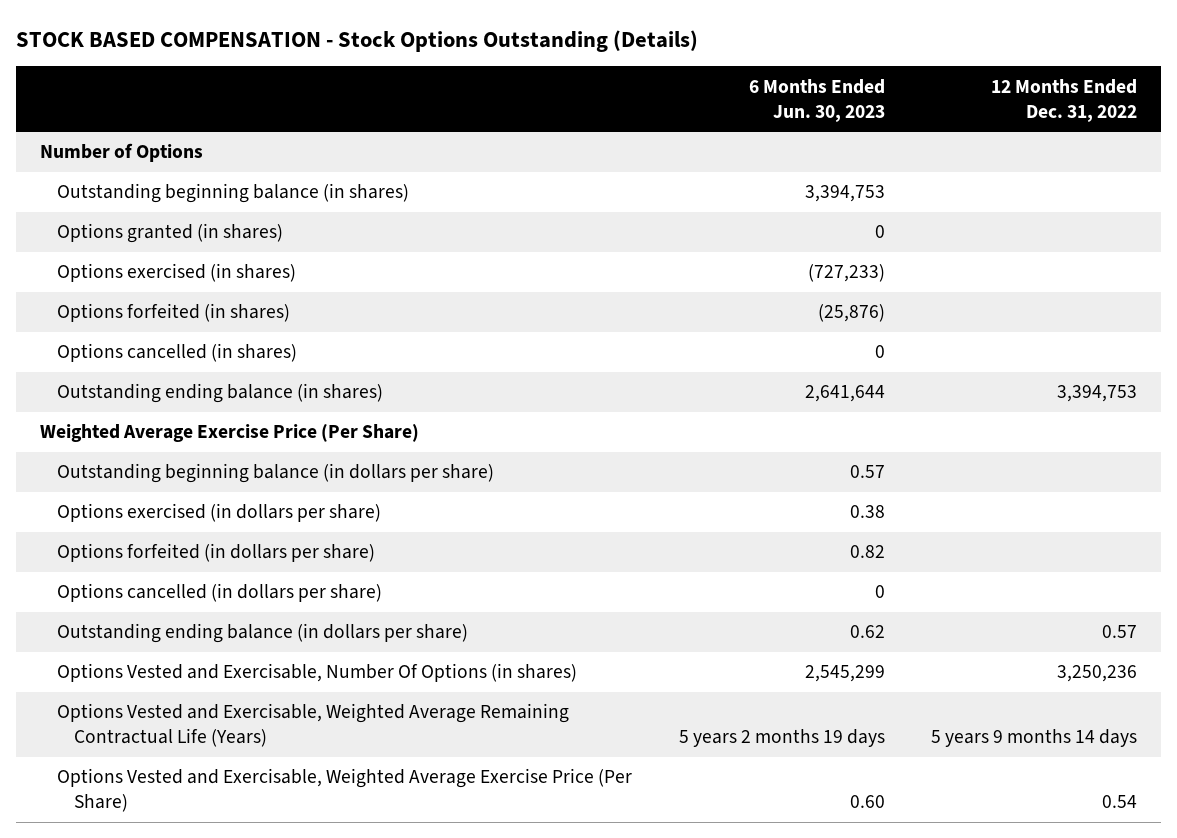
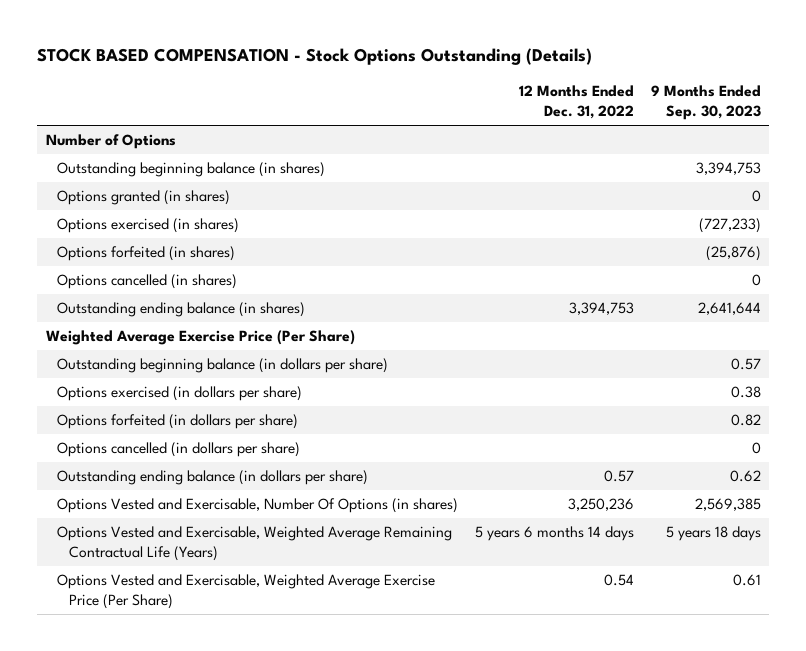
- | 6 Months Ended Jun. 30, 2023 | 12 Months Ended Dec. 31, 2022
+ | 12 Months Ended Dec. 31, 2022 | 9 Months Ended Sep. 30, 2023
- Options Vested and Exercisable, Weighted Average Remaining Contractual Life (Years) | 5 years 2 months 19 days | 5 years 9 months 14 days
+ Options Vested and Exercisable, Weighted Average Remaining Contractual Life (Years) | 5 years 6 months 14 days | 5 years 18 days

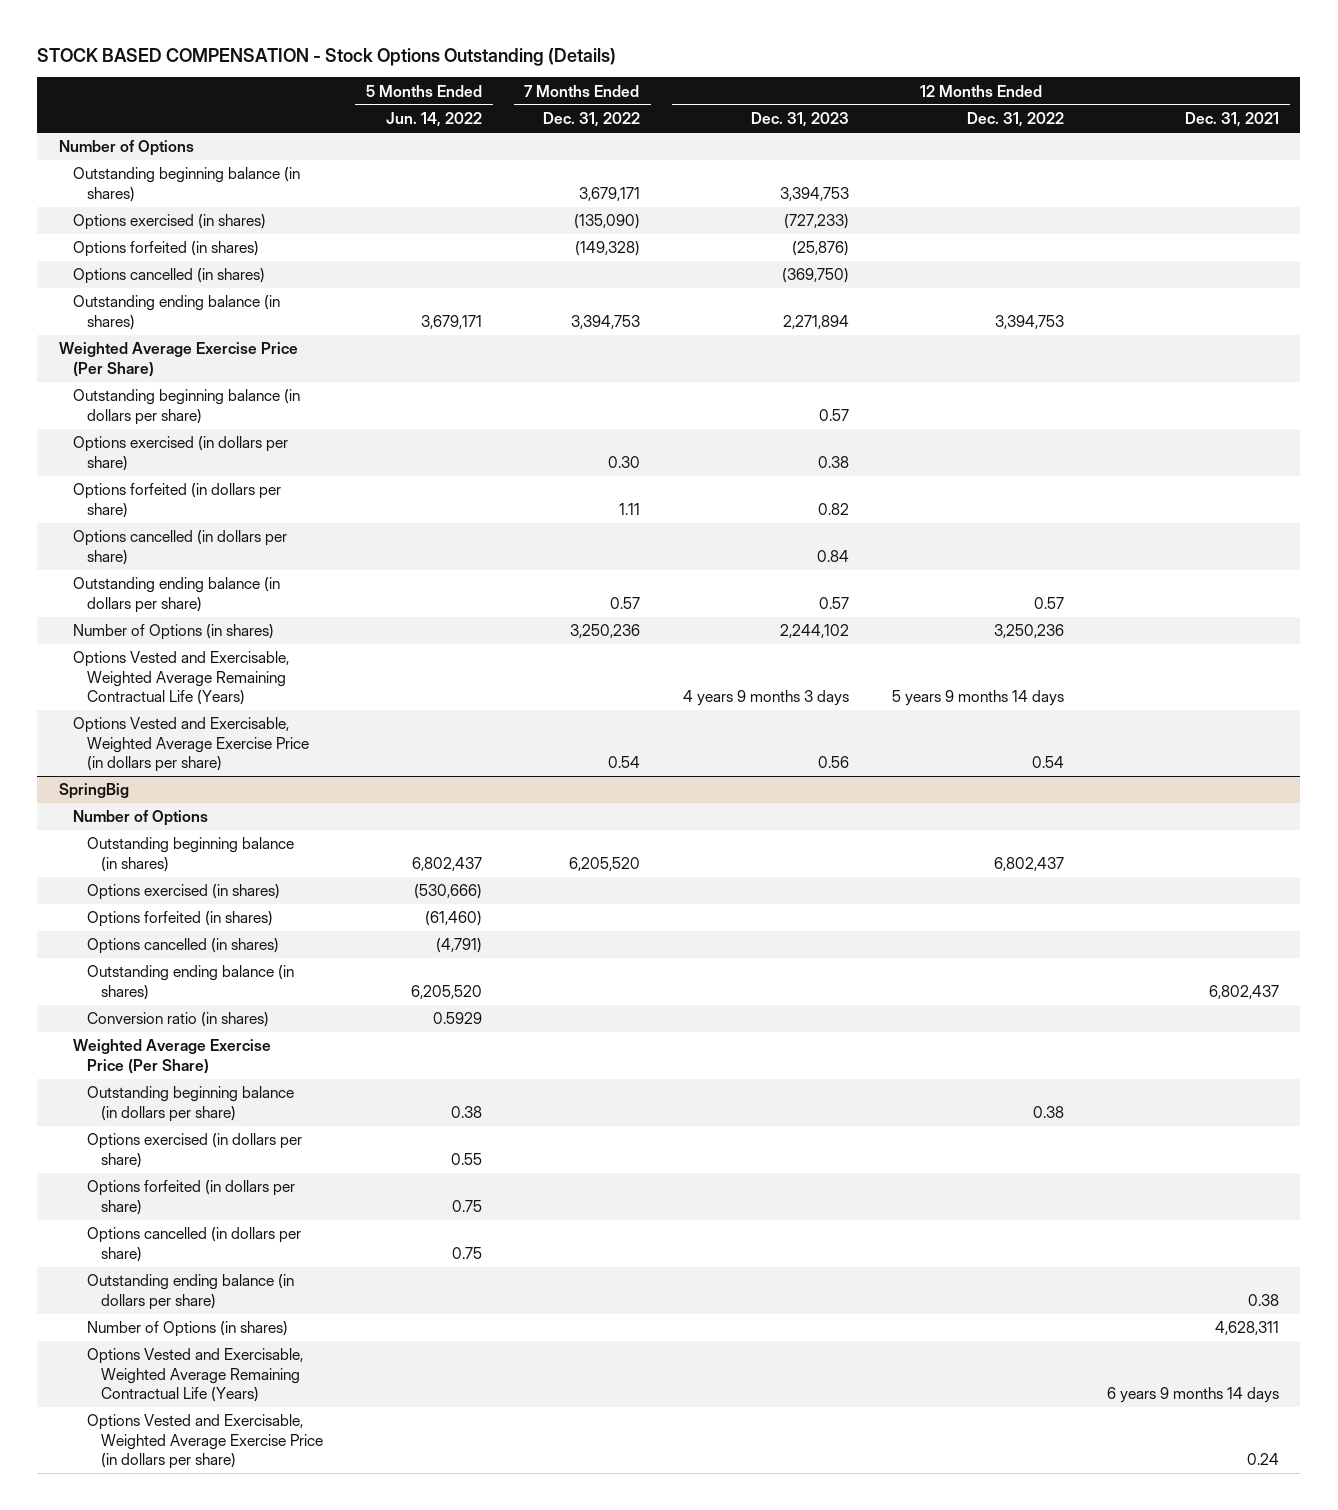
- | 12 Months Ended Dec. 31, 2022 | 9 Months Ended Sep. 30, 2023
+ | 5 Months Ended Jun. 14, 2022 | 7 Months Ended Dec. 31, 2022 | 12 Months Ended Dec. 31, 2023 | 12 Months Ended Dec. 31, 2022 | 12 Months Ended Dec. 31, 2021
- Options granted (in shares) | | 0
- Options Vested and Exercisable, Number Of Options (in shares) | 3,250,236 | 2,569,385
- Options Vested and Exercisable, Weighted Average Remaining Contractual Life (Years) | 5 years 6 months 14 days | 5 years 18 days
- Options Vested and Exercisable, Weighted Average Exercise Price (Per Share) | 0.54 | 0.61
+ Number of Options (in shares) | | 3,250,236 | 2,244,102 | 3,250,236 |
+ Options Vested and Exercisable, Weighted Average Remaining Contractual Life (Years) | | | 4 years 9 months 3 days | 5 years 9 months 14 days |
+ Options Vested and Exercisable, Weighted Average Exercise Price (in dollars per share) | | 0.54 | 0.56 | 0.54 |
+ SpringBig
+ Number of Options
+ Outstanding beginning balance (in shares) | 6,802,437 | 6,205,520 | | 6,802,437 |
+ Options exercised (in shares) | (530,666) | | | |
+ Options forfeited (in shares) | (61,460) | | | |
+ Options cancelled (in shares) | (4,791) | | | |
+ Outstanding ending balance (in shares) | 6,205,520 | | | | 6,802,437
+ Conversion ratio (in shares) | 0.5929 | | | |
+ Weighted Average Exercise Price (Per Share)
+ Outstanding beginning balance (in dollars per share) | 0.38 | | | 0.38 |
+ Options exercised (in dollars per share) | 0.55 | | | |
+ Options forfeited (in dollars per share) | 0.75 | | | |
+ Options cancelled (in dollars per share) | 0.75 | | | |
+ Outstanding ending balance (in dollars per share) | | | | | 0.38
+ Number of Options (in shares) | | | | | 4,628,311
+ Options Vested and Exercisable, Weighted Average Remaining Contractual Life (Years) | | | | | 6 years 9 months 14 days
+ Options Vested and Exercisable, Weighted Average Exercise Price (in dollars per share) | | | | | 0.24

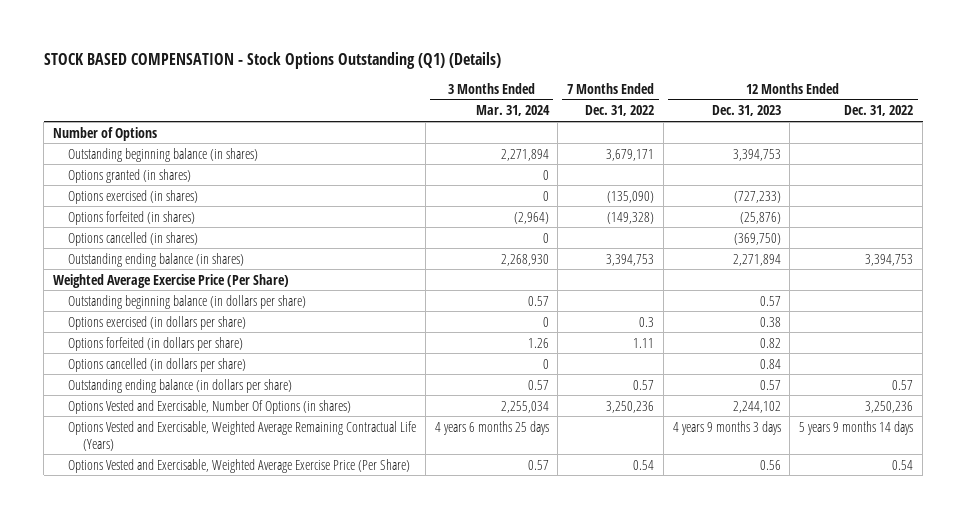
- STOCK BASED COMPENSATION - Stock Options Outstanding (Details)
+ STOCK BASED COMPENSATION - Stock Options Outstanding (Q1) (Details)
- | 5 Months Ended Jun. 14, 2022 | 7 Months Ended Dec. 31, 2022 | 12 Months Ended Dec. 31, 2023 | 12 Months Ended Dec. 31, 2022 | 12 Months Ended Dec. 31, 2021
+ | 3 Months Ended Mar. 31, 2024 | 7 Months Ended Dec. 31, 2022 | 12 Months Ended Dec. 31, 2023 | 12 Months Ended Dec. 31, 2022
+ Options granted (in shares) | 0 | | |
- Options exercised (in dollars per share) | | 0.30 | 0.38 | |
+ Options exercised (in dollars per share) | 0 | 0.3 | 0.38 |
- Number of Options (in shares) | | 3,250,236 | 2,244,102 | 3,250,236 |
+ Options Vested and Exercisable, Number Of Options (in shares) | 2,255,034 | 3,250,236 | 2,244,102 | 3,250,236
- Options Vested and Exercisable, Weighted Average Exercise Price (in dollars per share) | | 0.54 | 0.56 | 0.54 |
- SpringBig
- Number of Options
- Outstanding beginning balance (in shares) | 6,802,437 | 6,205,520 | | 6,802,437 |
- Options exercised (in shares) | (530,666) | | | |
- Options forfeited (in shares) | (61,460) | | | |
- Options cancelled (in shares) | (4,791) | | | |
- Outstanding ending balance (in shares) | 6,205,520 | | | | 6,802,437
- Conversion ratio (in shares) | 0.5929 | | | |
- Weighted Average Exercise Price (Per Share)
- Outstanding beginning balance (in dollars per share) | 0.38 | | | 0.38 |
- Options exercised (in dollars per share) | 0.55 | | | |
- Options forfeited (in dollars per share) | 0.75 | | | |
- Options cancelled (in dollars per share) | 0.75 | | | |
- Outstanding ending balance (in dollars per share) | | | | | 0.38
- Number of Options (in shares) | | | | | 4,628,311
- Options Vested and Exercisable, Weighted Average Remaining Contractual Life (Years) | | | | | 6 years 9 months 14 days
- Options Vested and Exercisable, Weighted Average Exercise Price (in dollars per share) | | | | | 0.24
+ Options Vested and Exercisable, Weighted Average Exercise Price (Per Share) | 0.57 | 0.54 | 0.56 | 0.54

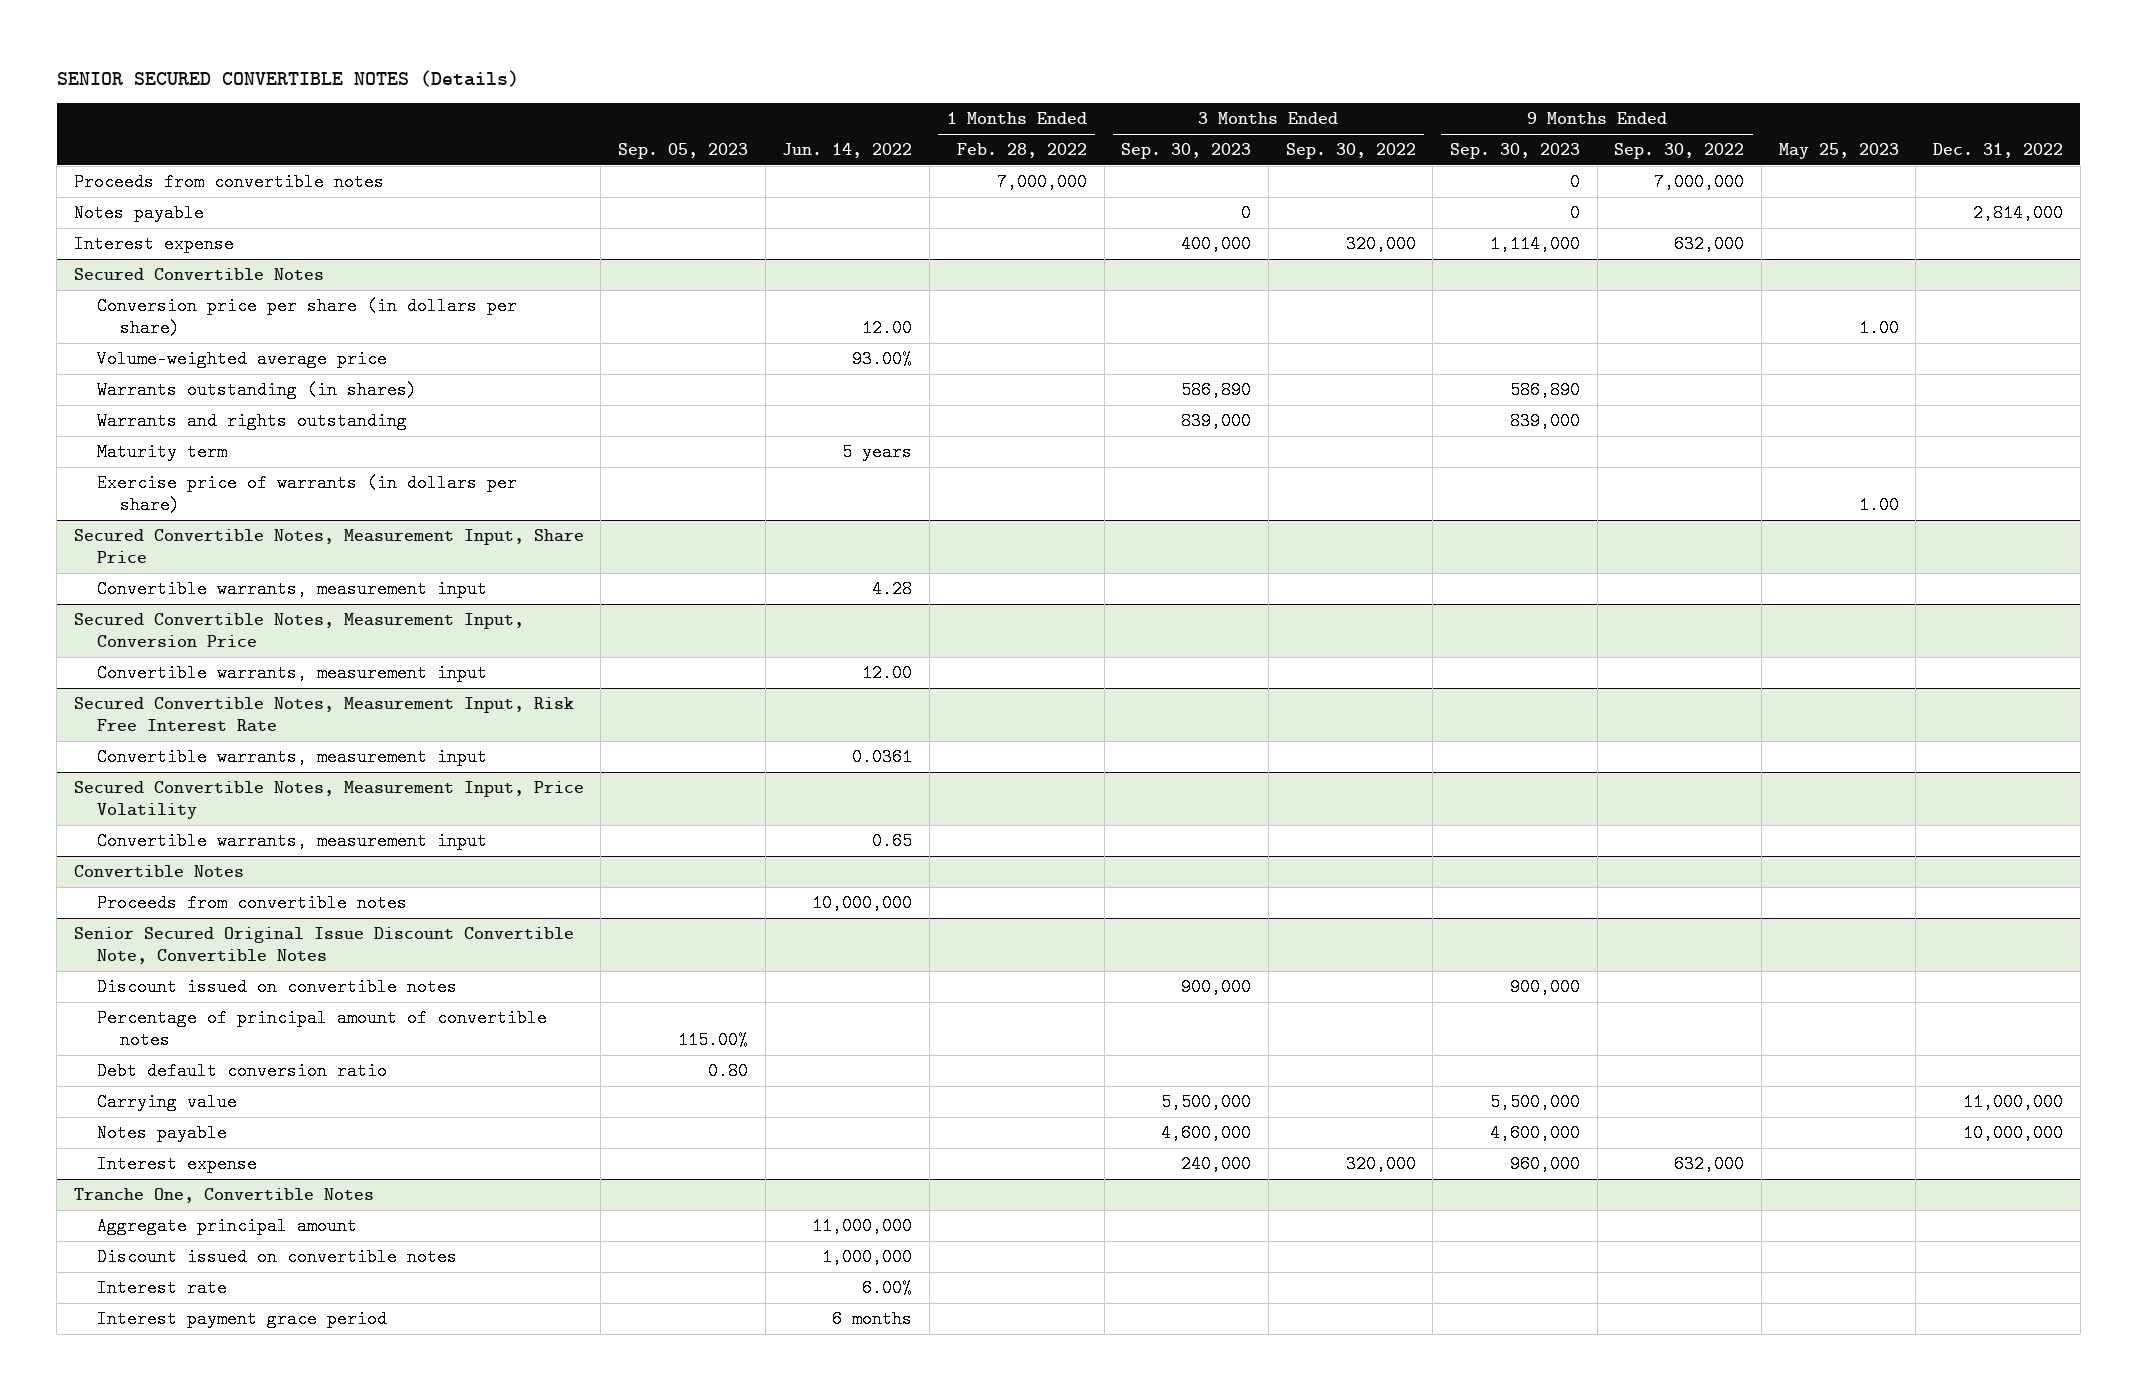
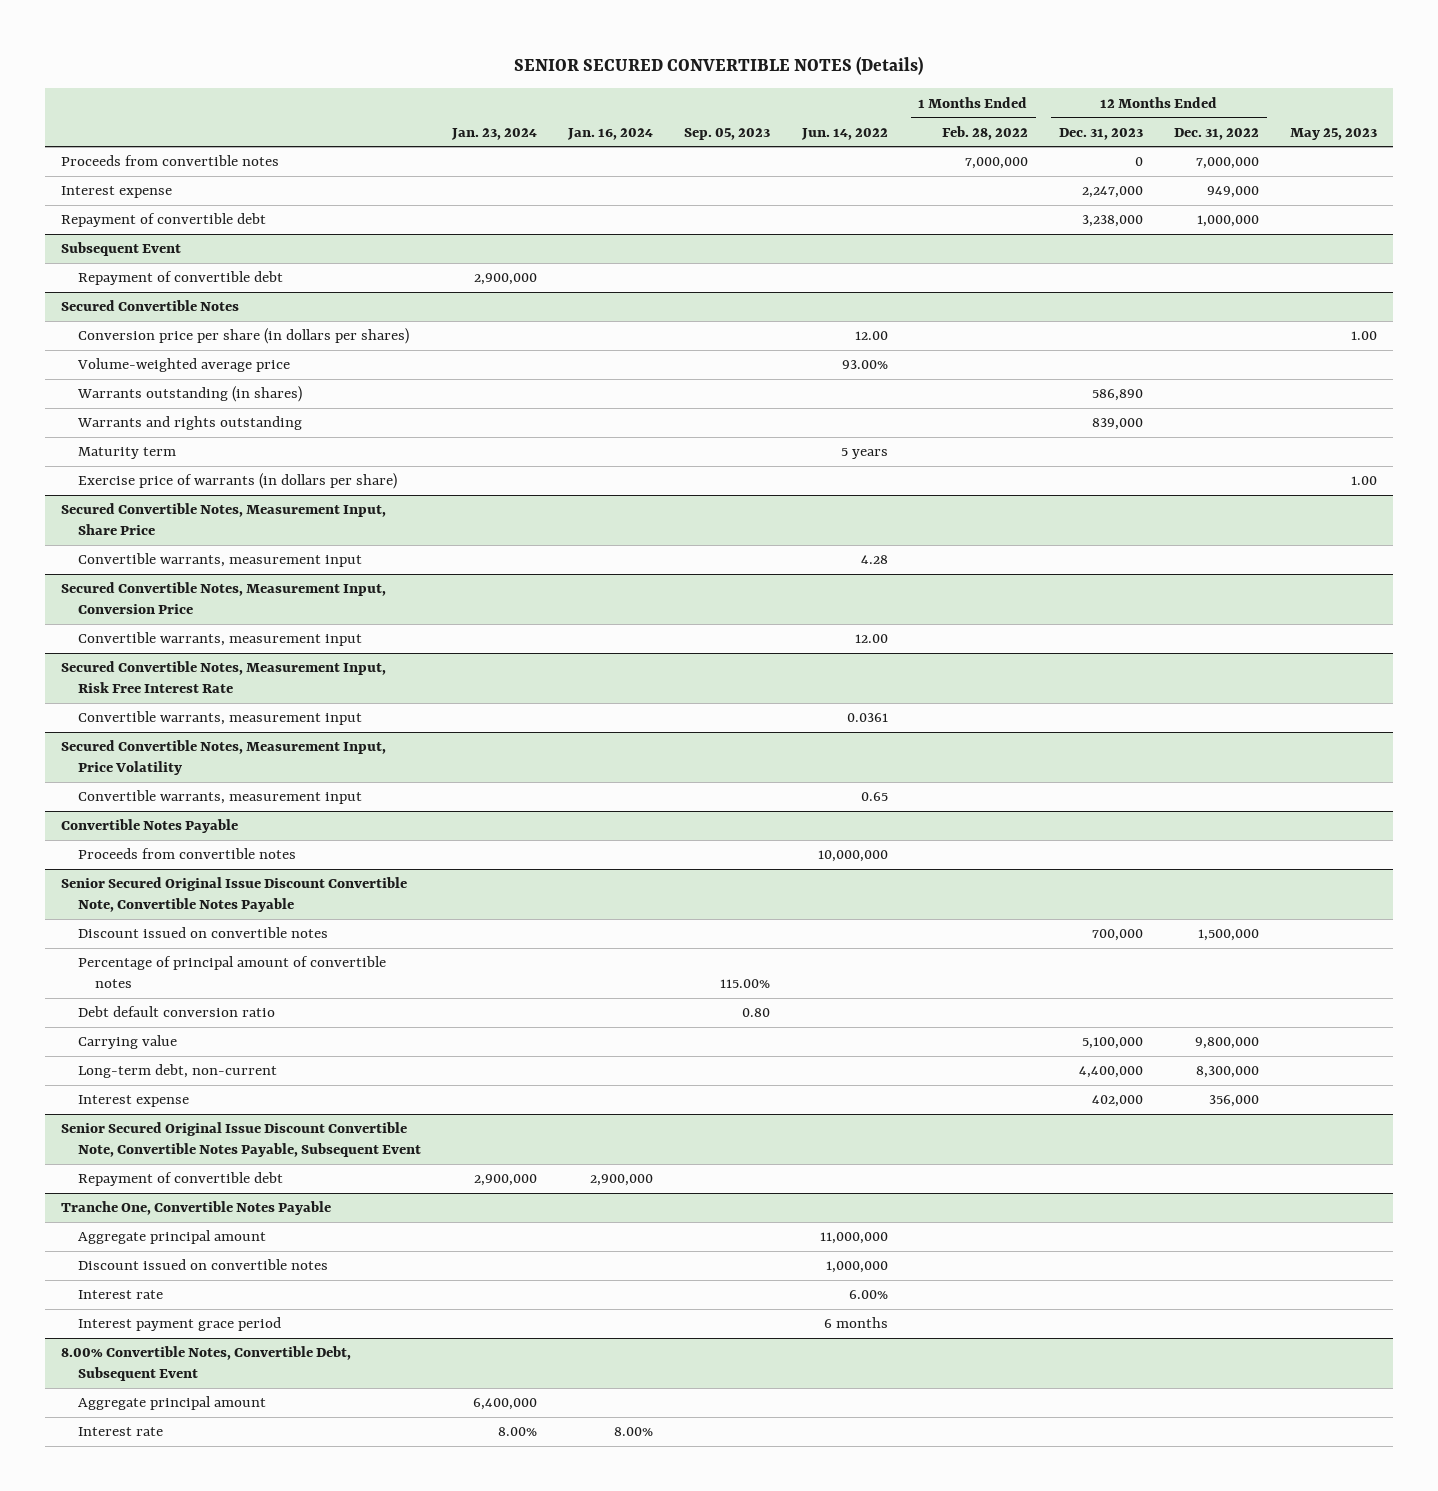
- | Sep. 05, 2023 | Jun. 14, 2022 | 1 Months Ended Feb. 28, 2022 | 3 Months Ended Sep. 30, 2023 | 3 Months Ended Sep. 30, 2022 | 9 Months Ended Sep. 30, 2023 | 9 Months Ended Sep. 30, 2022 | May 25, 2023 | Dec. 31, 2022
+ | Jan. 23, 2024 | Jan. 16, 2024 | Sep. 05, 2023 | Jun. 14, 2022 | 1 Months Ended Feb. 28, 2022 | 12 Months Ended Dec. 31, 2023 | 12 Months Ended Dec. 31, 2022 | May 25, 2023
- Notes payable | | | | 0 | | 0 | | | 2,814,000
+ Repayment of convertible debt | | | | | | 3,238,000 | 1,000,000 |
+ Subsequent Event
+ Repayment of convertible debt | 2,900,000 | | | | | | |
@ Secured Convertible Notes
- Conversion price per share (in dollars per share) | | 12.00 | | | | | | 1.00 |
+ Conversion price per share (in dollars per shares) | | | | 12.00 | | | | 1.00
- Convertible Notes
+ Convertible Notes Payable
- Senior Secured Original Issue Discount Convertible Note, Convertible Notes
+ Senior Secured Original Issue Discount Convertible Note, Convertible Notes Payable
- Notes payable | | | | 4,600,000 | | 4,600,000 | | | 10,000,000
+ Long-term debt, non-current | | | | | | 4,400,000 | 8,300,000 |
- Tranche One, Convertible Notes
+ Senior Secured Original Issue Discount Convertible Note, Convertible Notes Payable, Subsequent Event
+ Repayment of convertible debt | 2,900,000 | 2,900,000 | | | | | |
+ Tranche One, Convertible Notes Payable
+ 8.00% Convertible Notes, Convertible Debt, Subsequent Event
+ Aggregate principal amount | 6,400,000 | | | | | | |
+ Interest rate | 8.00% | 8.00% | | | | | |

